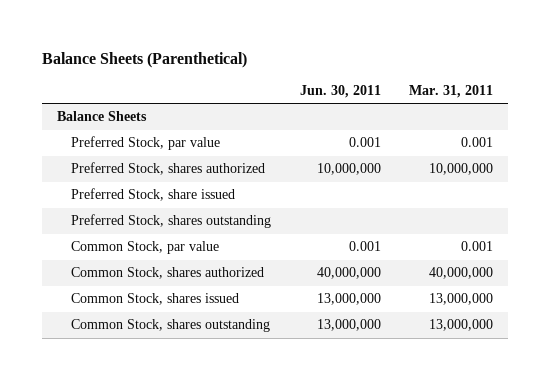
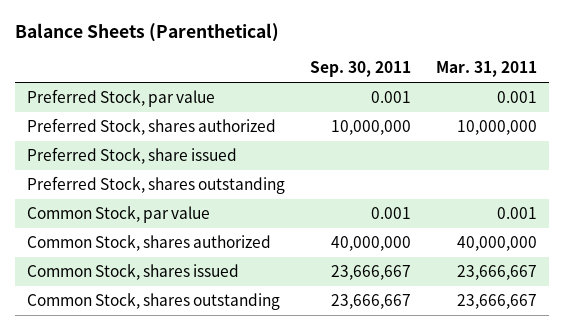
- | Jun. 30, 2011 | Mar. 31, 2011
+ | Sep. 30, 2011 | Mar. 31, 2011
- Balance Sheets
- Common Stock, shares issued | 13,000,000 | 13,000,000
- Common Stock, shares outstanding | 13,000,000 | 13,000,000
+ Common Stock, shares issued | 23,666,667 | 23,666,667
+ Common Stock, shares outstanding | 23,666,667 | 23,666,667

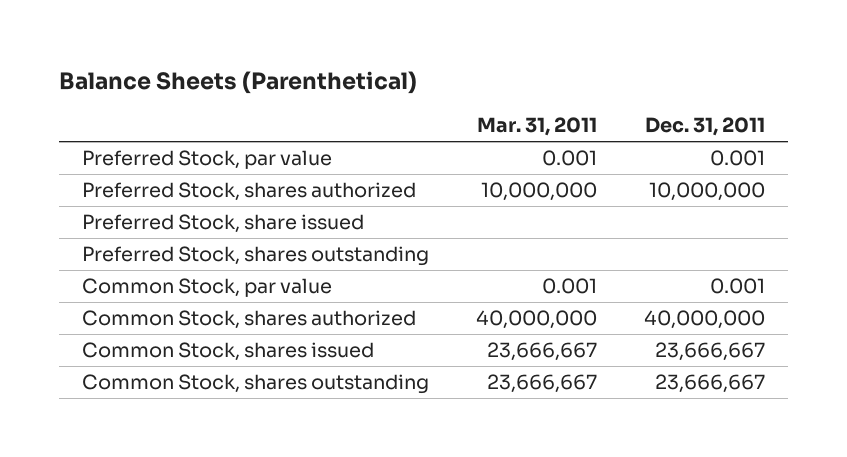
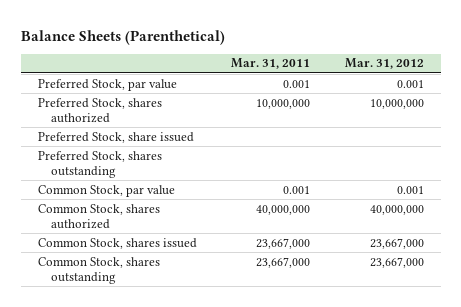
- | Mar. 31, 2011 | Dec. 31, 2011
+ | Mar. 31, 2011 | Mar. 31, 2012
- Common Stock, shares issued | 23,666,667 | 23,666,667
- Common Stock, shares outstanding | 23,666,667 | 23,666,667
+ Common Stock, shares issued | 23,667,000 | 23,667,000
+ Common Stock, shares outstanding | 23,667,000 | 23,667,000

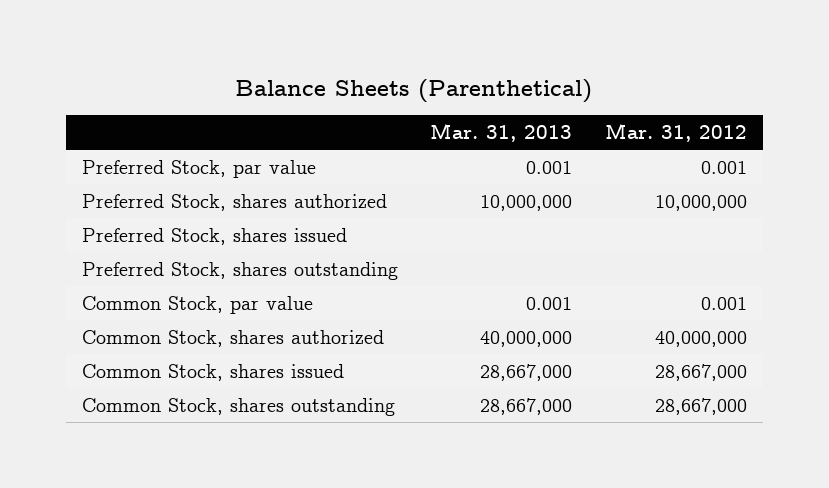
- | Mar. 31, 2011 | Mar. 31, 2012
+ | Mar. 31, 2013 | Mar. 31, 2012
- Preferred Stock, share issued
+ Preferred Stock, shares issued
- Common Stock, shares issued | 23,667,000 | 23,667,000
- Common Stock, shares outstanding | 23,667,000 | 23,667,000
+ Common Stock, shares issued | 28,667,000 | 28,667,000
+ Common Stock, shares outstanding | 28,667,000 | 28,667,000

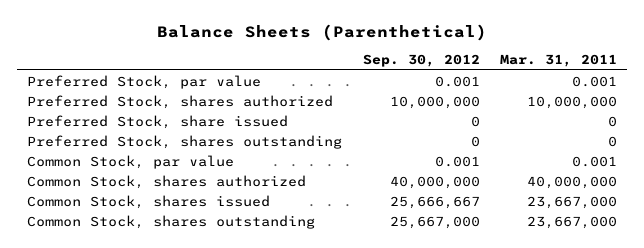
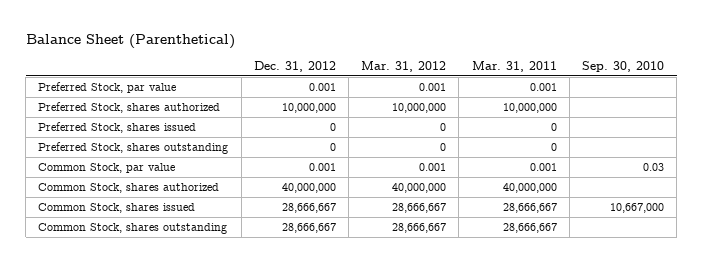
- Balance Sheets (Parenthetical)
+ Balance Sheet (Parenthetical)
- | Sep. 30, 2012 | Mar. 31, 2011
+ | Dec. 31, 2012 | Mar. 31, 2012 | Mar. 31, 2011 | Sep. 30, 2010
- Preferred Stock, share issued | 0 | 0
+ Preferred Stock, shares issued | 0 | 0 | 0 |
- Common Stock, shares issued | 25,666,667 | 23,667,000
- Common Stock, shares outstanding | 25,667,000 | 23,667,000
+ Common Stock, shares issued | 28,666,667 | 28,666,667 | 28,666,667 | 10,667,000
+ Common Stock, shares outstanding | 28,666,667 | 28,666,667 | 28,666,667 |

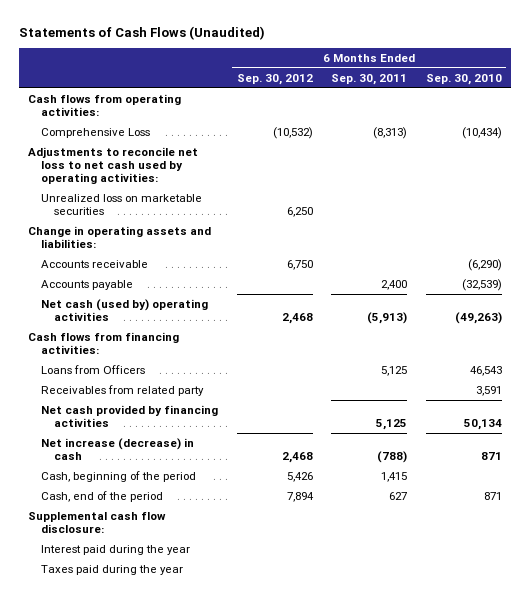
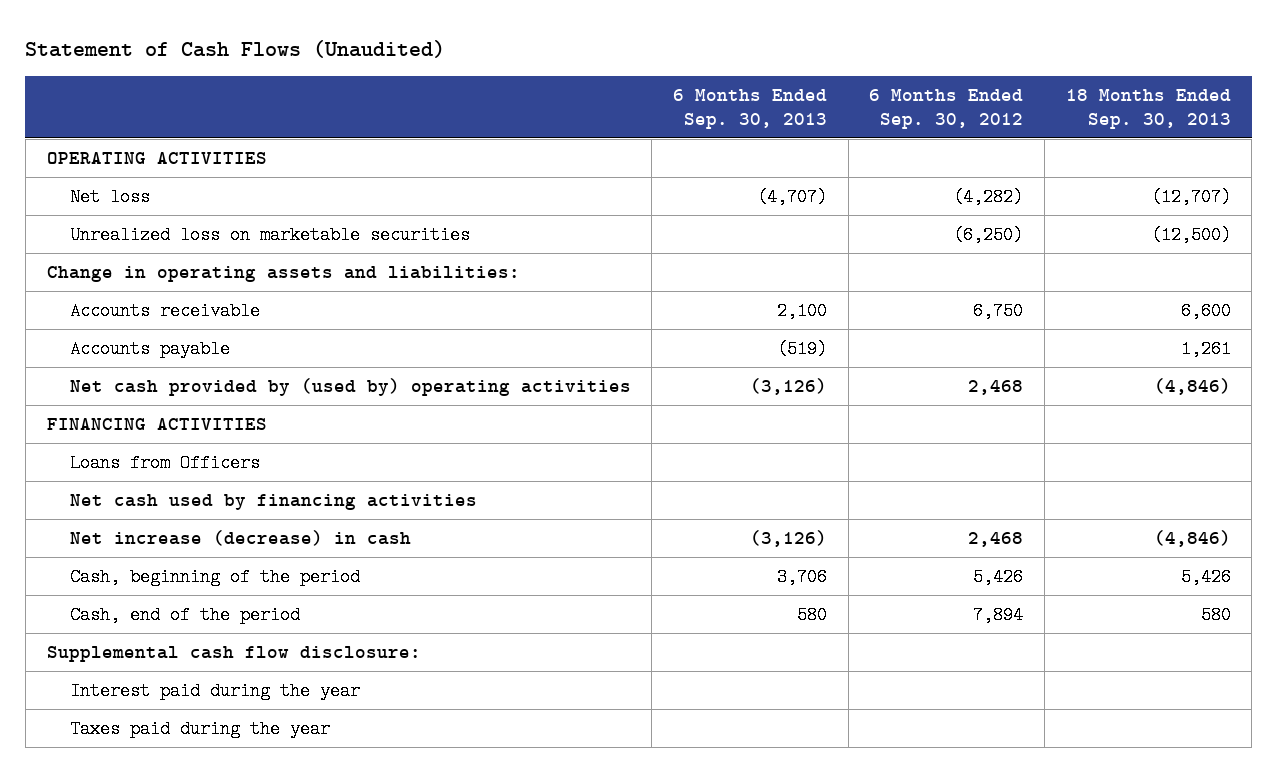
- Statements of Cash Flows (Unaudited)
+ Statement of Cash Flows (Unaudited)
- | 6 Months Ended Sep. 30, 2012 | 6 Months Ended Sep. 30, 2011 | 6 Months Ended Sep. 30, 2010
+ | 6 Months Ended Sep. 30, 2013 | 6 Months Ended Sep. 30, 2012 | 18 Months Ended Sep. 30, 2013
- Cash flows from operating activities:
- Comprehensive Loss | (10,532) | (8,313) | (10,434)
- Adjustments to reconcile net loss to net cash used by operating activities:
- Unrealized loss on marketable securities | 6,250 | |
+ OPERATING ACTIVITIES
+ Net loss | (4,707) | (4,282) | (12,707)
+ Unrealized loss on marketable securities | | (6,250) | (12,500)
- Net cash (used by) operating activities | 2,468 | (5,913) | (49,263)
- Cash flows from financing activities:
+ Net cash provided by (used by) operating activities | (3,126) | 2,468 | (4,846)
+ FINANCING ACTIVITIES
- Receivables from related party | | | 3,591
- Net cash provided by financing activities | | 5,125 | 50,134
+ Net cash used by financing activities

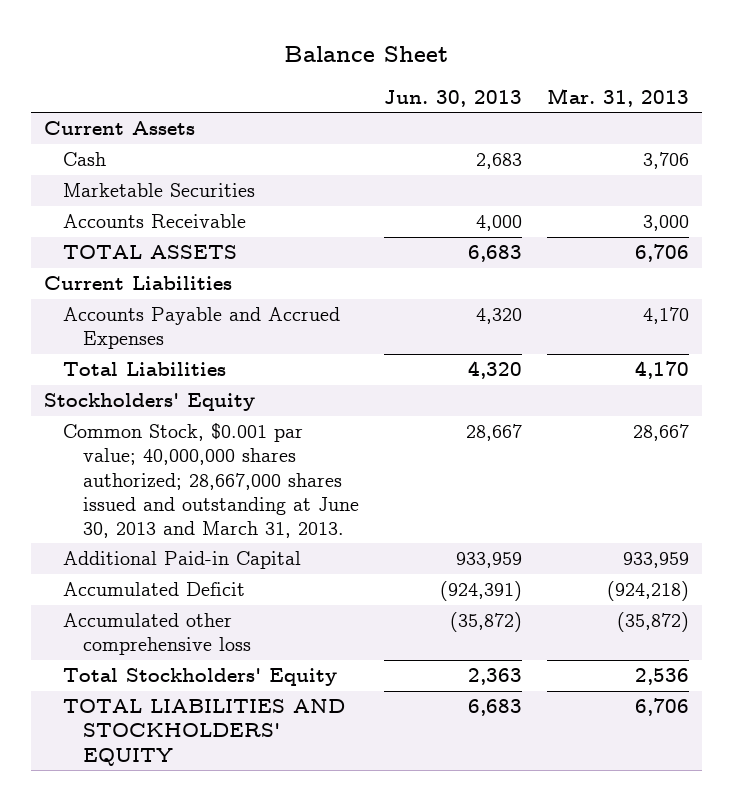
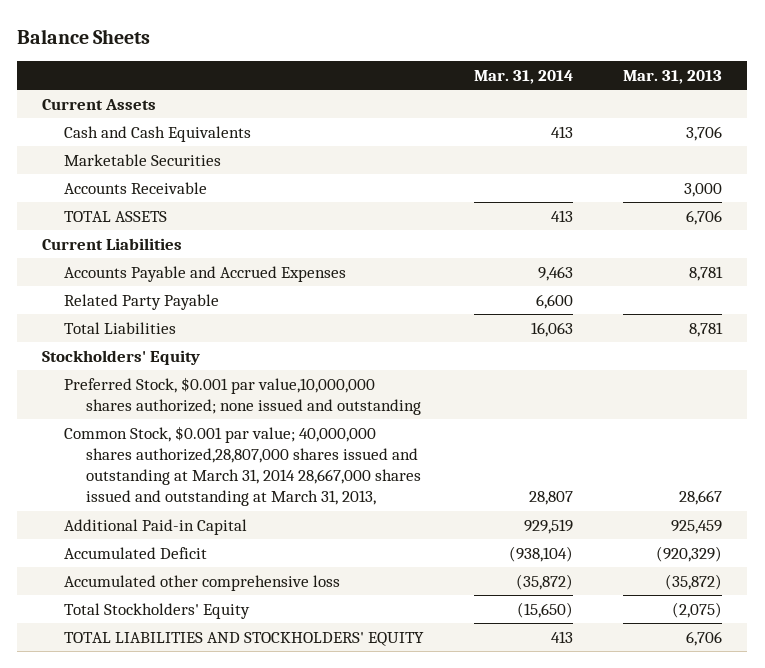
- Balance Sheet
+ Balance Sheets
- | Jun. 30, 2013 | Mar. 31, 2013
+ | Mar. 31, 2014 | Mar. 31, 2013
- Cash | 2,683 | 3,706
+ Cash and Cash Equivalents | 413 | 3,706
- Accounts Payable and Accrued Expenses | 4,320 | 4,170
- Total Liabilities | 4,320 | 4,170
+ Accounts Payable and Accrued Expenses | 9,463 | 8,781
+ Related Party Payable | 6,600 |
+ Total Liabilities | 16,063 | 8,781
- Common Stock, $0.001 par value; 40,000,000 shares authorized; 28,667,000 shares issued and outstanding at June 30, 2013 and March 31, 2013. | 28,667 | 28,667
- Additional Paid-in Capital | 933,959 | 933,959
- Accumulated Deficit | (924,391) | (924,218)
+ Preferred Stock, $0.001 par value,10,000,000 shares authorized; none issued and outstanding
+ Common Stock, $0.001 par value; 40,000,000 shares authorized,28,807,000 shares issued and outstanding at March 31, 2014 28,667,000 shares issued and outstanding at March 31, 2013, | 28,807 | 28,667
+ Additional Paid-in Capital | 929,519 | 925,459
+ Accumulated Deficit | (938,104) | (920,329)
- Total Stockholders' Equity | 2,363 | 2,536
+ Total Stockholders' Equity | (15,650) | (2,075)

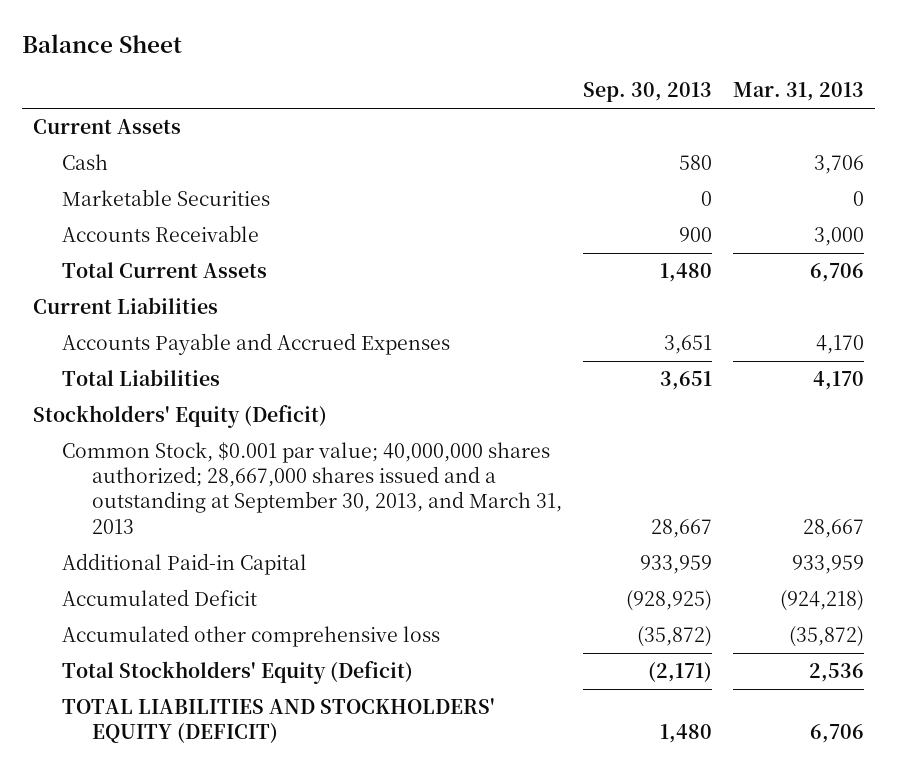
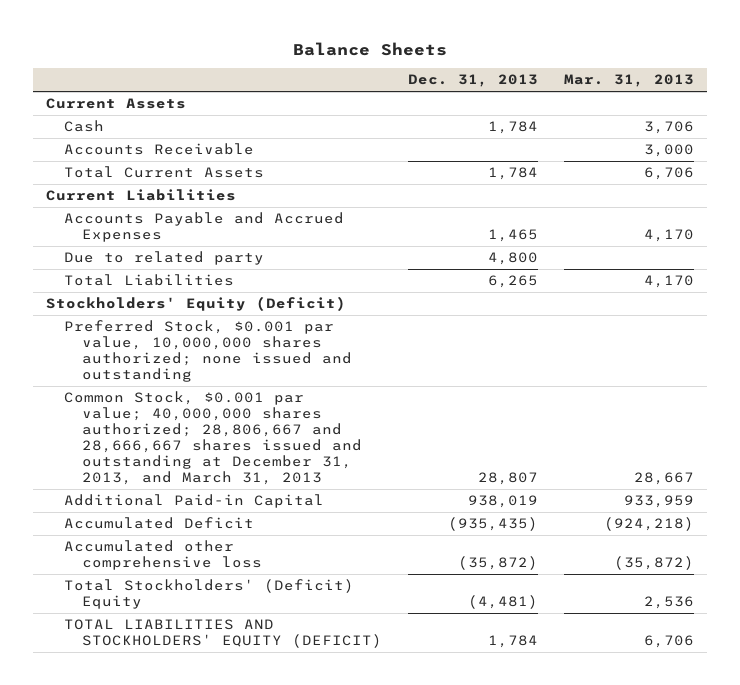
- Balance Sheet
+ Balance Sheets
- | Sep. 30, 2013 | Mar. 31, 2013
+ | Dec. 31, 2013 | Mar. 31, 2013
- Marketable Securities | 0 | 0
+ Due to related party | 4,800 |
- Common Stock, $0.001 par value; 40,000,000 shares authorized; 28,667,000 shares issued and a outstanding at September 30, 2013, and March 31, 2013 | 28,667 | 28,667
+ Preferred Stock, $0.001 par value, 10,000,000 shares authorized; none issued and outstanding
+ Common Stock, $0.001 par value; 40,000,000 shares authorized; 28,806,667 and 28,666,667 shares issued and outstanding at December 31, 2013, and March 31, 2013 | 28,807 | 28,667
- Total Stockholders' Equity (Deficit) | (2,171) | 2,536
+ Total Stockholders' (Deficit) Equity | (4,481) | 2,536

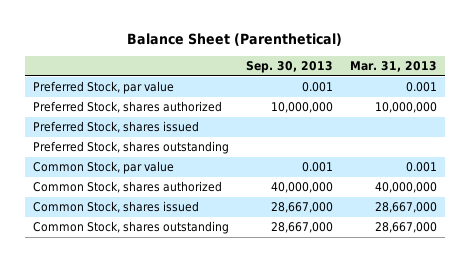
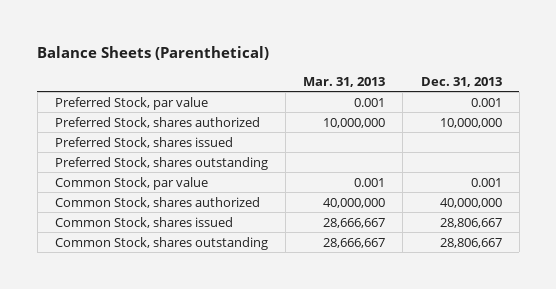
- Balance Sheet (Parenthetical)
+ Balance Sheets (Parenthetical)
- | Sep. 30, 2013 | Mar. 31, 2013
+ | Mar. 31, 2013 | Dec. 31, 2013
- Common Stock, shares issued | 28,667,000 | 28,667,000
- Common Stock, shares outstanding | 28,667,000 | 28,667,000
+ Common Stock, shares issued | 28,666,667 | 28,806,667
+ Common Stock, shares outstanding | 28,666,667 | 28,806,667

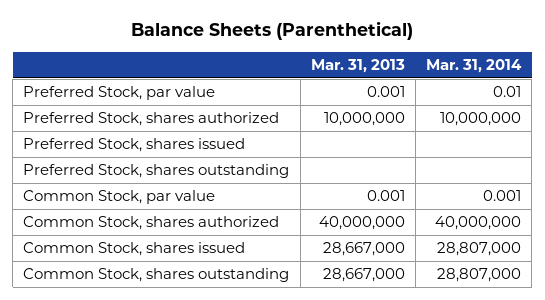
- | Mar. 31, 2013 | Dec. 31, 2013
+ | Mar. 31, 2013 | Mar. 31, 2014
- Common Stock, shares issued | 28,666,667 | 28,806,667
- Common Stock, shares outstanding | 28,666,667 | 28,806,667
+ Common Stock, shares issued | 28,667,000 | 28,807,000
+ Common Stock, shares outstanding | 28,667,000 | 28,807,000

